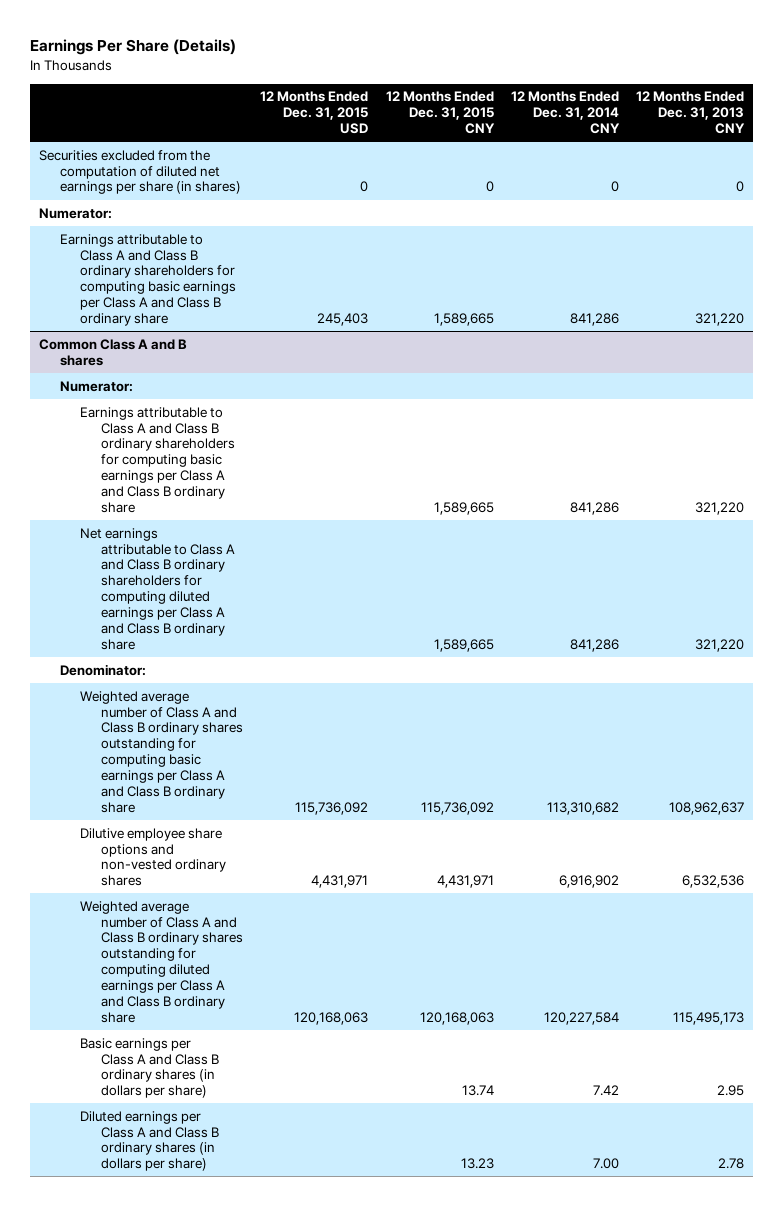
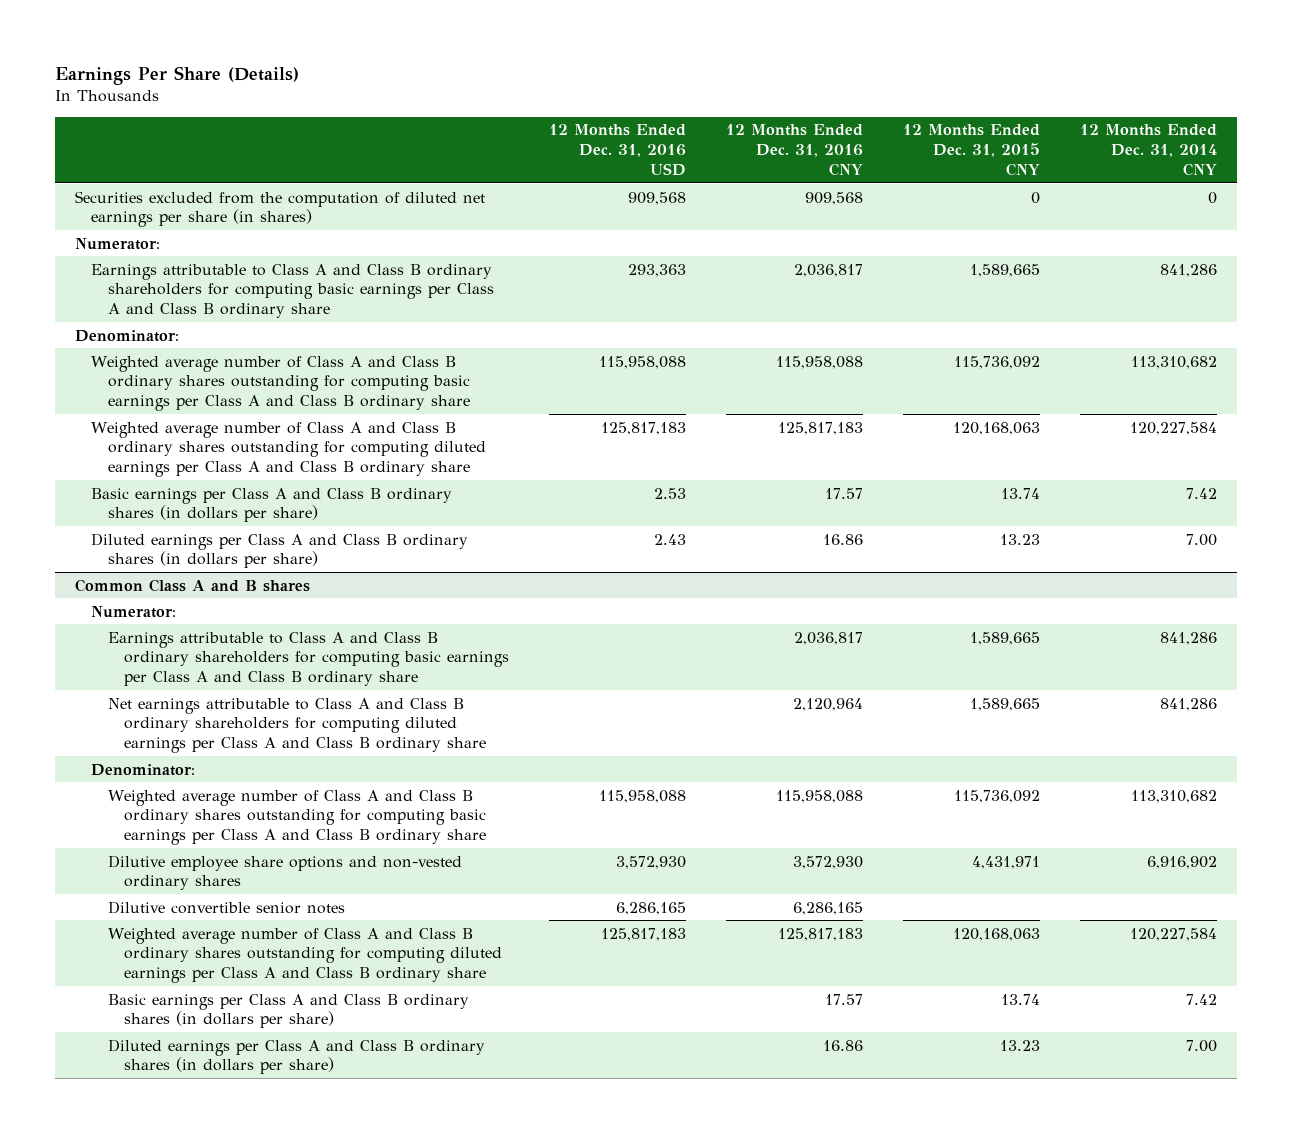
- | 12 Months Ended Dec. 31, 2015 USD | 12 Months Ended Dec. 31, 2015 CNY | 12 Months Ended Dec. 31, 2014 CNY | 12 Months Ended Dec. 31, 2013 CNY
+ | 12 Months Ended Dec. 31, 2016 USD | 12 Months Ended Dec. 31, 2016 CNY | 12 Months Ended Dec. 31, 2015 CNY | 12 Months Ended Dec. 31, 2014 CNY
+ Denominator:
+ Weighted average number of Class A and Class B ordinary shares outstanding for computing basic earnings per Class A and Class B ordinary share | 115,958,088 | 115,958,088 | 115,736,092 | 113,310,682
+ Weighted average number of Class A and Class B ordinary shares outstanding for computing diluted earnings per Class A and Class B ordinary share | 125,817,183 | 125,817,183 | 120,168,063 | 120,227,584
+ Basic earnings per Class A and Class B ordinary shares (in dollars per share) | 2.53 | 17.57 | 13.74 | 7.42
+ Diluted earnings per Class A and Class B ordinary shares (in dollars per share) | 2.43 | 16.86 | 13.23 | 7.00
@ Common Class A and B shares
+ Dilutive convertible senior notes | 6,286,165 | 6,286,165 | |

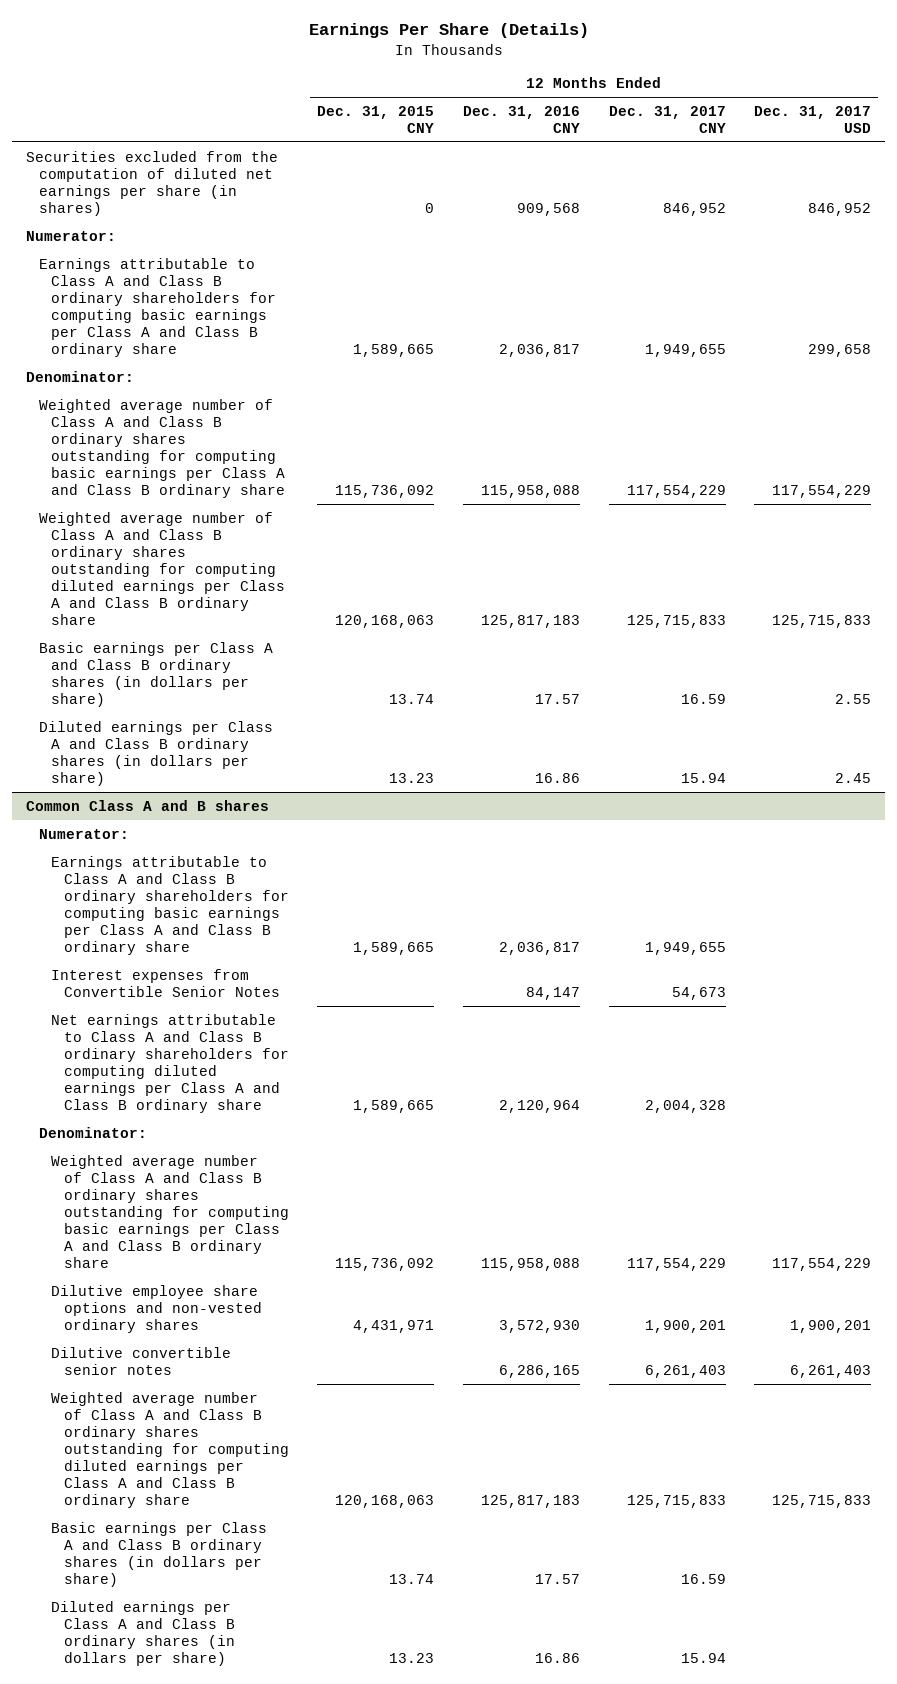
- | 12 Months Ended Dec. 31, 2016 USD | 12 Months Ended Dec. 31, 2016 CNY | 12 Months Ended Dec. 31, 2015 CNY | 12 Months Ended Dec. 31, 2014 CNY
+ | 12 Months Ended Dec. 31, 2015 CNY | 12 Months Ended Dec. 31, 2016 CNY | 12 Months Ended Dec. 31, 2017 CNY | 12 Months Ended Dec. 31, 2017 USD
@ Common Class A and B shares
+ Interest expenses from Convertible Senior Notes | | 84,147 | 54,673 |

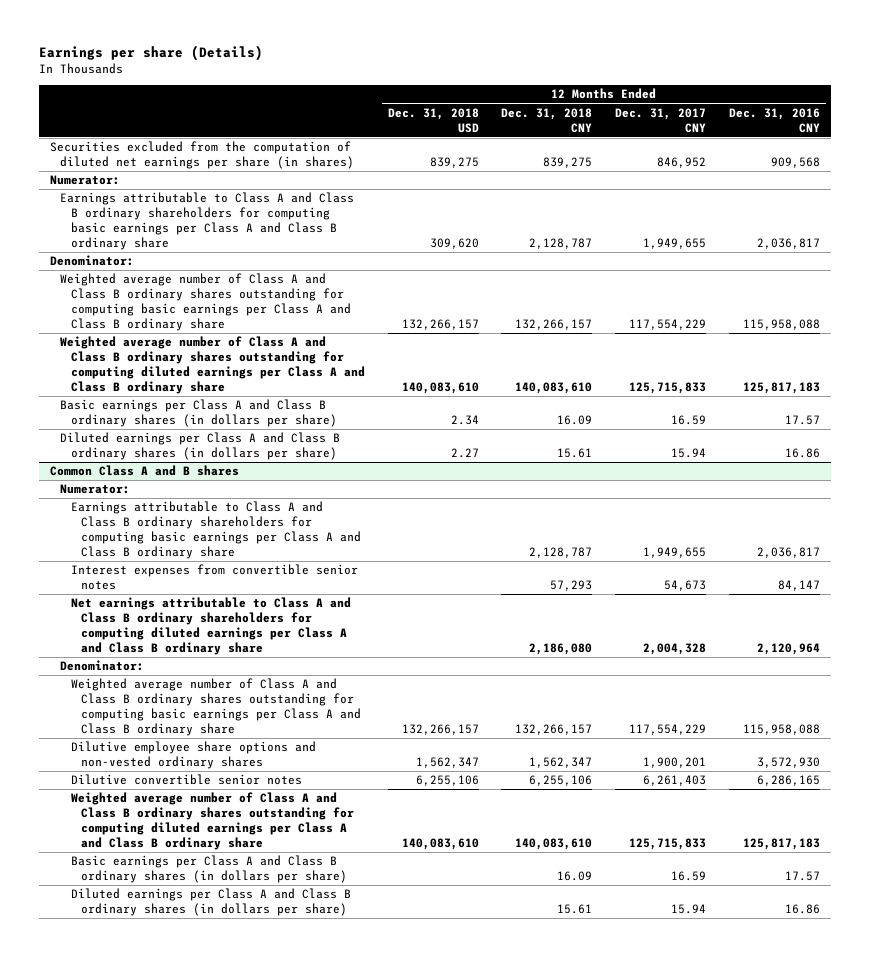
- Earnings Per Share (Details)
+ Earnings per share (Details)
- | 12 Months Ended Dec. 31, 2015 CNY | 12 Months Ended Dec. 31, 2016 CNY | 12 Months Ended Dec. 31, 2017 CNY | 12 Months Ended Dec. 31, 2017 USD
+ | 12 Months Ended Dec. 31, 2018 USD | 12 Months Ended Dec. 31, 2018 CNY | 12 Months Ended Dec. 31, 2017 CNY | 12 Months Ended Dec. 31, 2016 CNY
@ Common Class A and B shares
- Interest expenses from Convertible Senior Notes | | 84,147 | 54,673 |
+ Interest expenses from convertible senior notes | | 57,293 | 54,673 | 84,147

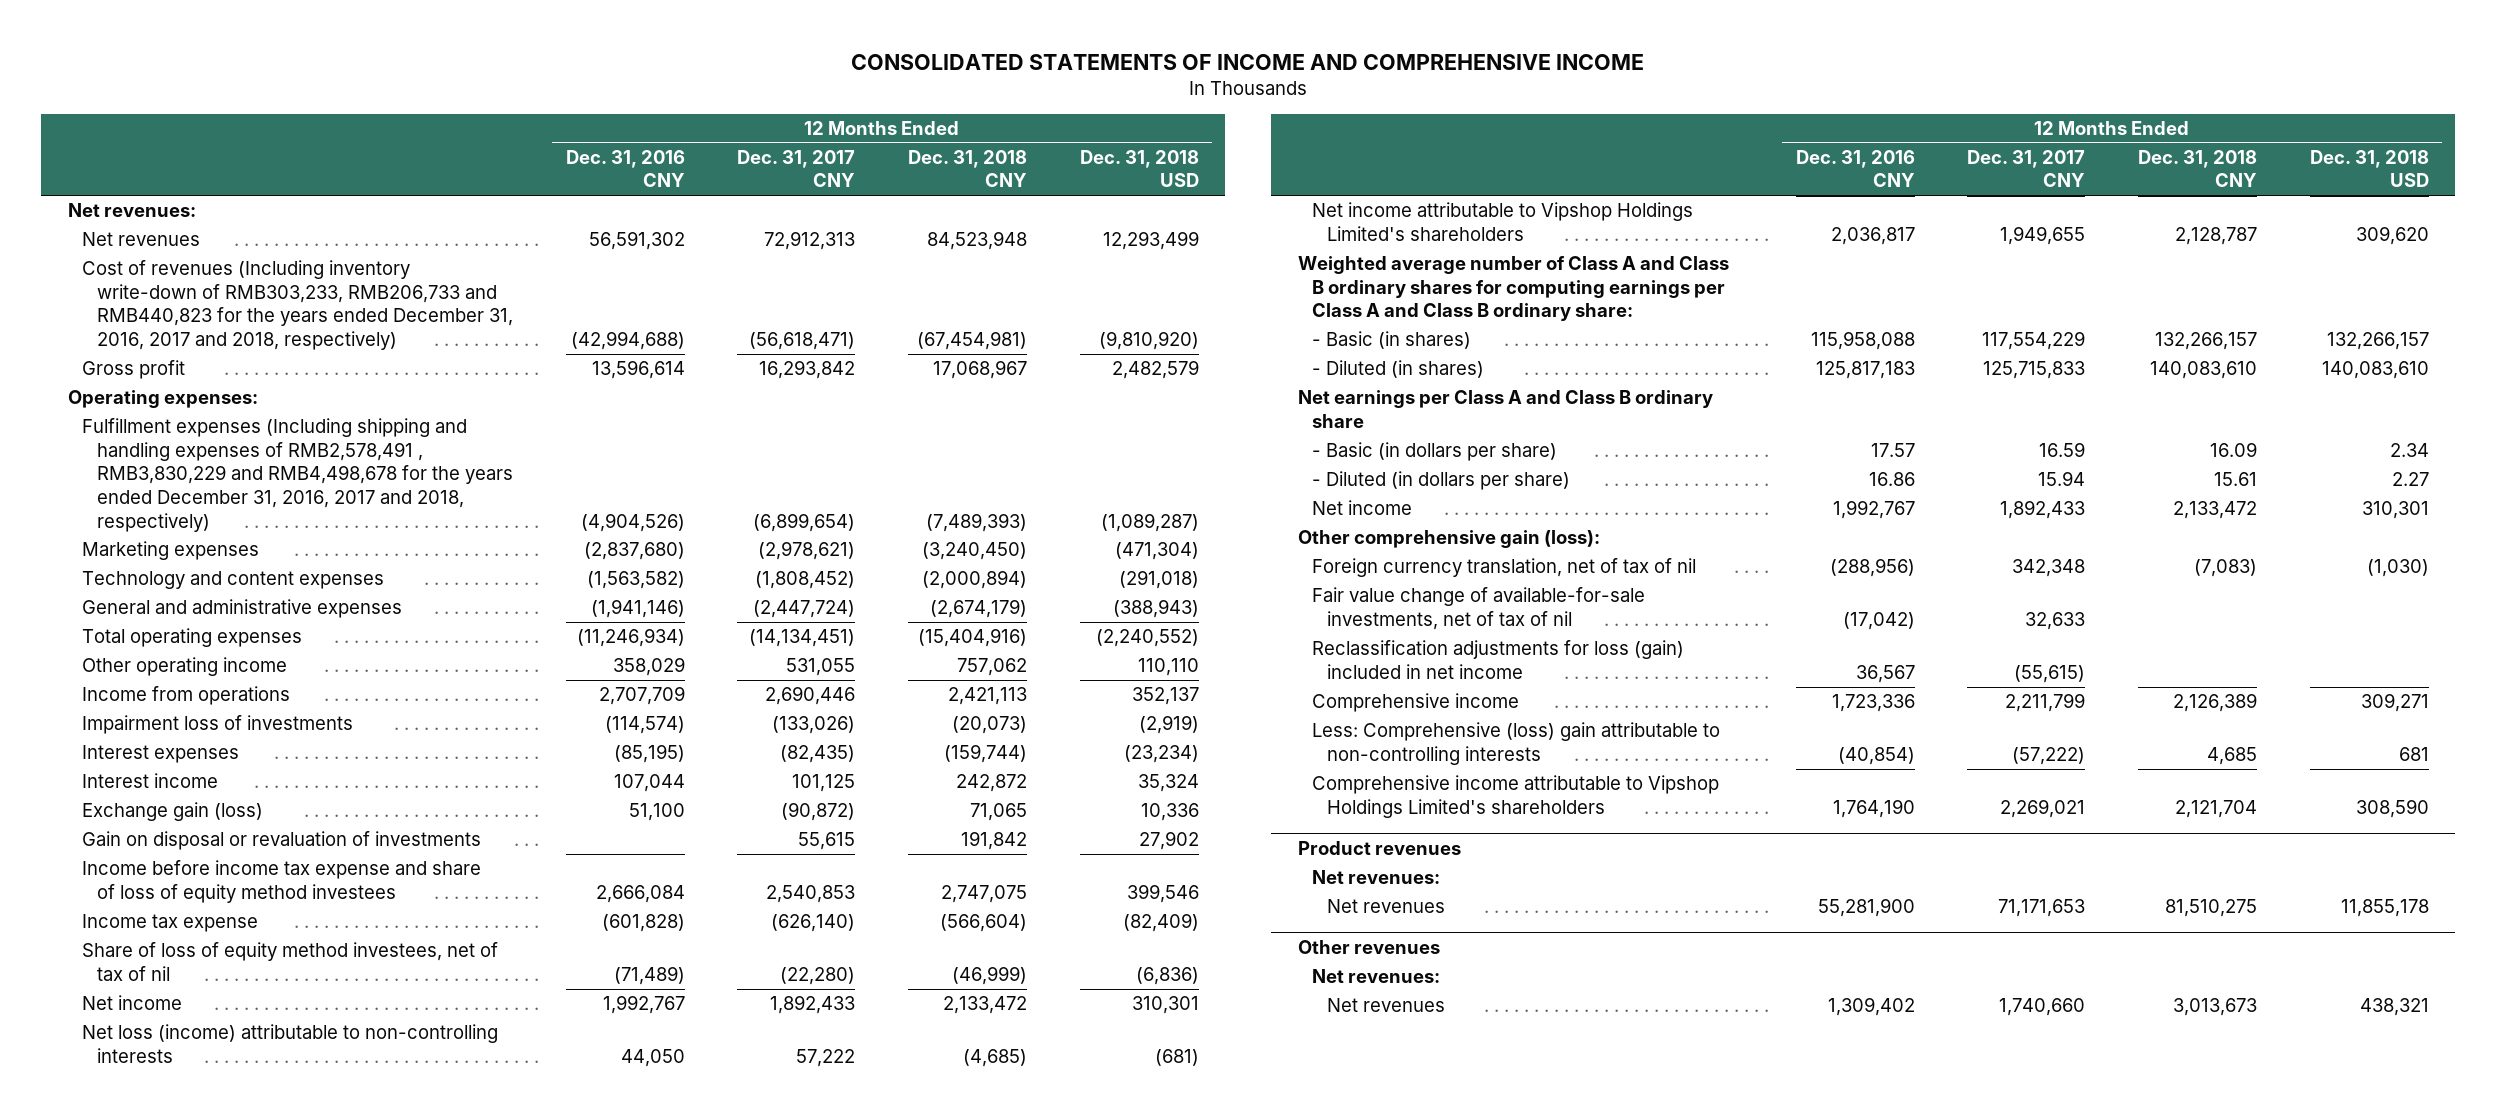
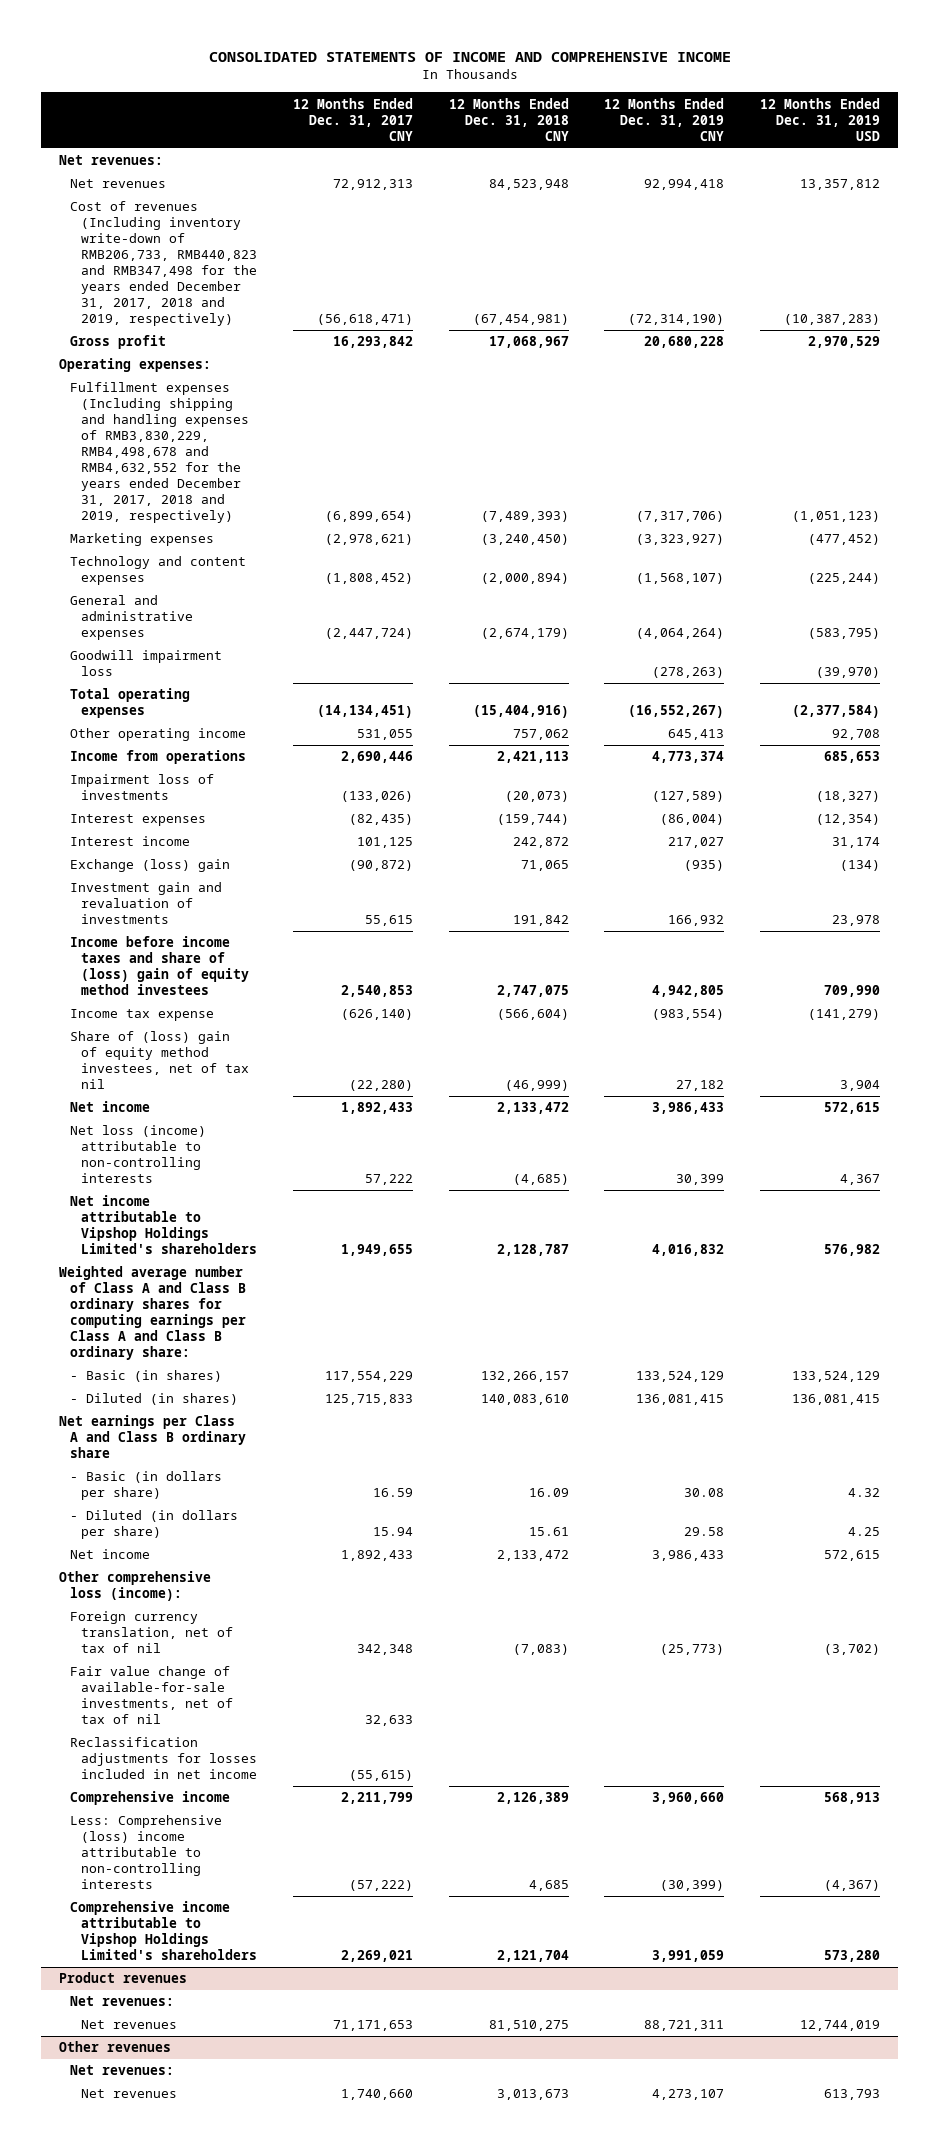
- | 12 Months Ended Dec. 31, 2016 CNY | 12 Months Ended Dec. 31, 2017 CNY | 12 Months Ended Dec. 31, 2018 CNY | 12 Months Ended Dec. 31, 2018 USD
+ | 12 Months Ended Dec. 31, 2017 CNY | 12 Months Ended Dec. 31, 2018 CNY | 12 Months Ended Dec. 31, 2019 CNY | 12 Months Ended Dec. 31, 2019 USD
- Cost of revenues (Including inventory write-down of RMB303,233, RMB206,733 and RMB440,823 for the years ended December 31, 2016, 2017 and 2018, respectively) | (42,994,688) | (56,618,471) | (67,454,981) | (9,810,920)
+ Cost of revenues (Including inventory write-down of RMB206,733, RMB440,823 and RMB347,498 for the years ended December 31, 2017, 2018 and 2019, respectively) | (56,618,471) | (67,454,981) | (72,314,190) | (10,387,283)
- Fulfillment expenses (Including shipping and handling expenses of RMB2,578,491 , RMB3,830,229 and RMB4,498,678 for the years ended December 31, 2016, 2017 and 2018, respectively) | (4,904,526) | (6,899,654) | (7,489,393) | (1,089,287)
+ Fulfillment expenses (Including shipping and handling expenses of RMB3,830,229, RMB4,498,678 and RMB4,632,552 for the years ended December 31, 2017, 2018 and 2019, respectively) | (6,899,654) | (7,489,393) | (7,317,706) | (1,051,123)
+ Goodwill impairment loss | | | (278,263) | (39,970)
- Exchange gain (loss) | 51,100 | (90,872) | 71,065 | 10,336
- Gain on disposal or revaluation of investments | | 55,615 | 191,842 | 27,902
- Income before income tax expense and share of loss of equity method investees | 2,666,084 | 2,540,853 | 2,747,075 | 399,546
+ Exchange (loss) gain | (90,872) | 71,065 | (935) | (134)
+ Investment gain and revaluation of investments | 55,615 | 191,842 | 166,932 | 23,978
+ Income before income taxes and share of (loss) gain of equity method investees | 2,540,853 | 2,747,075 | 4,942,805 | 709,990
- Share of loss of equity method investees, net of tax of nil | (71,489) | (22,280) | (46,999) | (6,836)
+ Share of (loss) gain of equity method investees, net of tax nil | (22,280) | (46,999) | 27,182 | 3,904
- Other comprehensive gain (loss):
+ Other comprehensive loss (income):
- Reclassification adjustments for loss (gain) included in net income | 36,567 | (55,615) | |
+ Reclassification adjustments for losses included in net income | (55,615) | | |
- Less: Comprehensive (loss) gain attributable to non-controlling interests | (40,854) | (57,222) | 4,685 | 681
+ Less: Comprehensive (loss) income attributable to non-controlling interests | (57,222) | 4,685 | (30,399) | (4,367)

